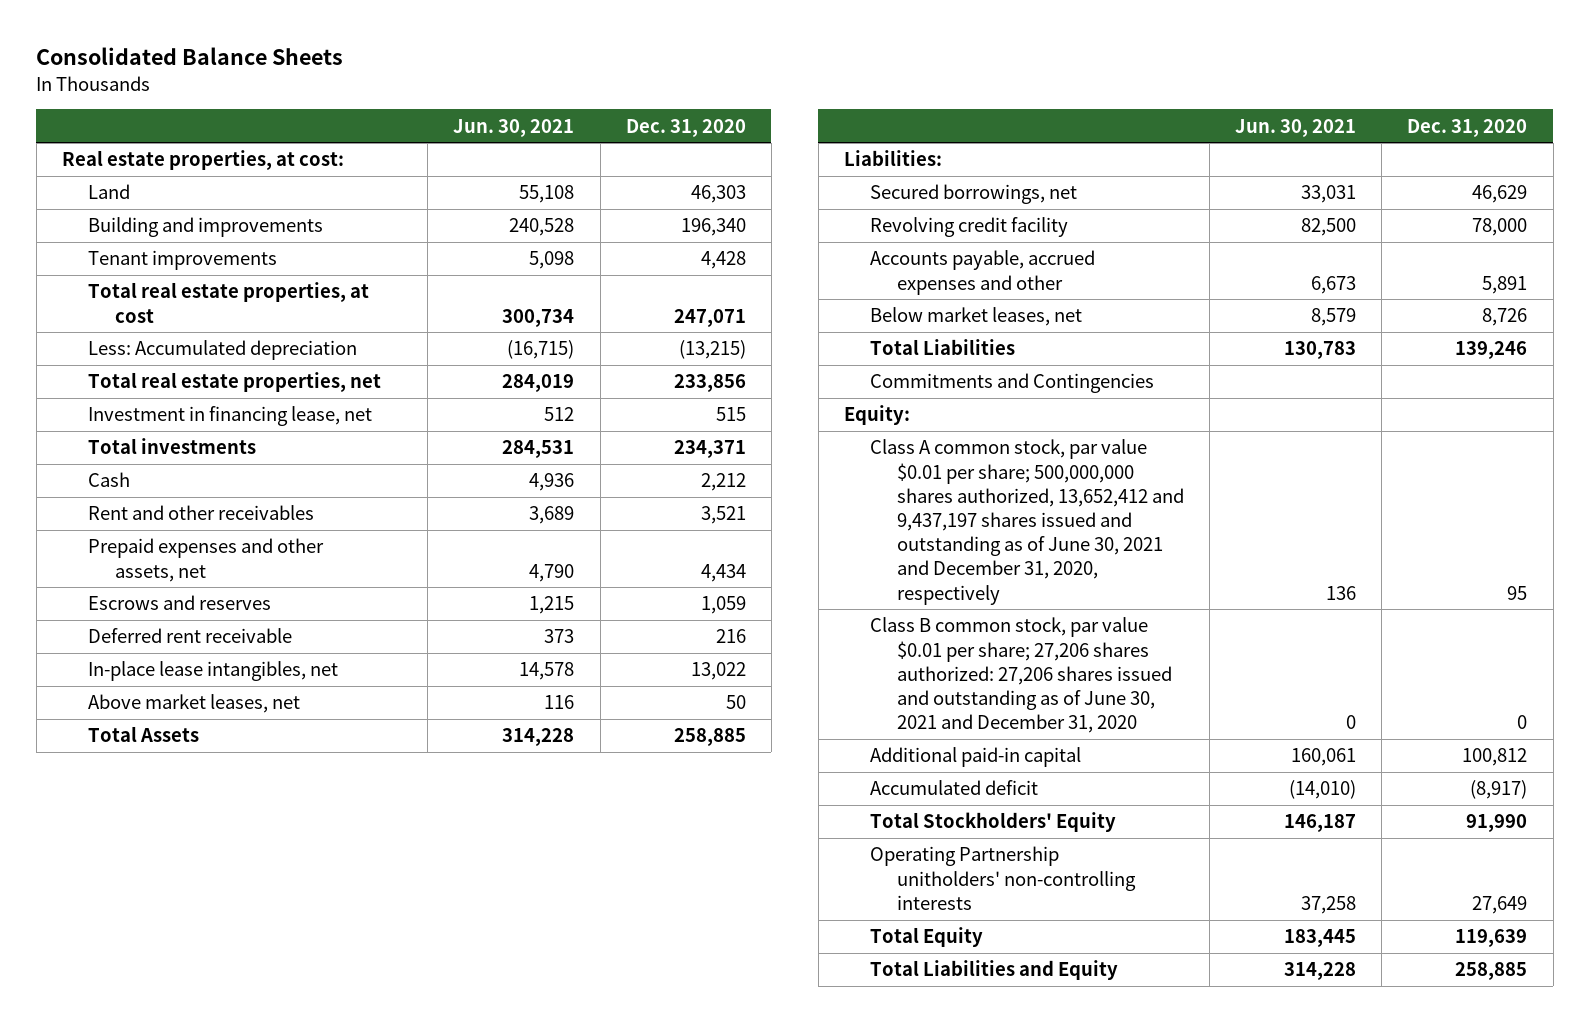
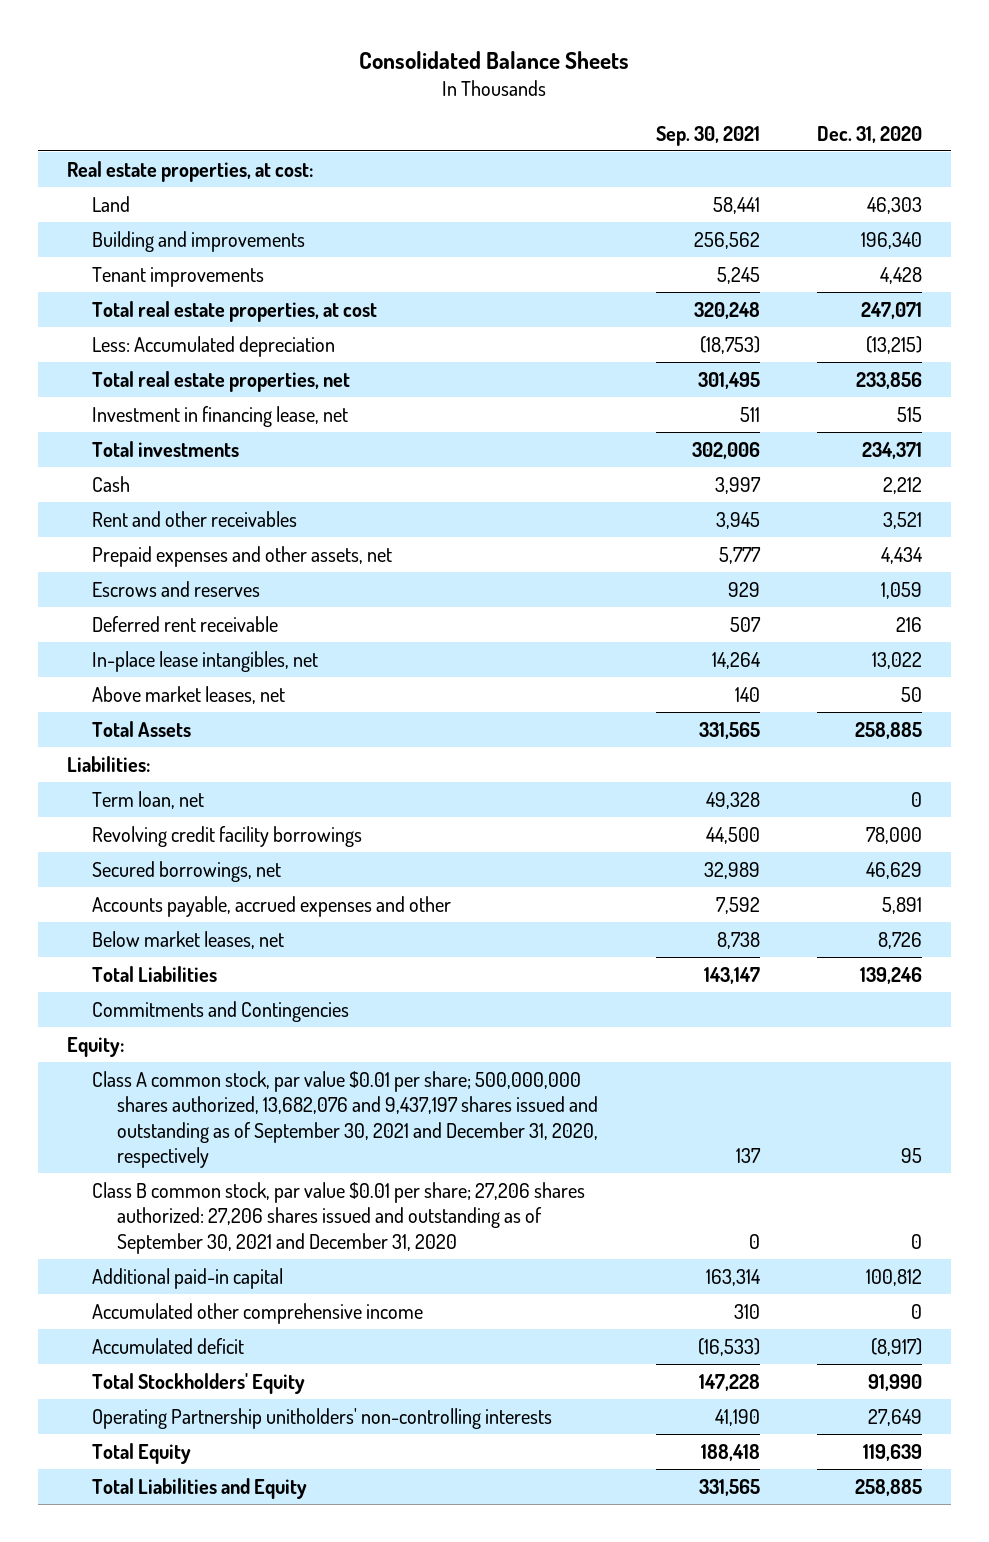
- | Jun. 30, 2021 | Dec. 31, 2020
+ | Sep. 30, 2021 | Dec. 31, 2020
+ Term loan, net | 49,328 | 0
+ Revolving credit facility borrowings | 44,500 | 78,000
- Revolving credit facility | 82,500 | 78,000
- Class A common stock, par value $0.01 per share; 500,000,000 shares authorized, 13,652,412 and 9,437,197 shares issued and outstanding as of June 30, 2021 and December 31, 2020, respectively | 136 | 95
- Class B common stock, par value $0.01 per share; 27,206 shares authorized: 27,206 shares issued and outstanding as of June 30, 2021 and December 31, 2020 | 0 | 0
+ Class A common stock, par value $0.01 per share; 500,000,000 shares authorized, 13,682,076 and 9,437,197 shares issued and outstanding as of September 30, 2021 and December 31, 2020, respectively | 137 | 95
+ Class B common stock, par value $0.01 per share; 27,206 shares authorized: 27,206 shares issued and outstanding as of September 30, 2021 and December 31, 2020 | 0 | 0
+ Accumulated other comprehensive income | 310 | 0

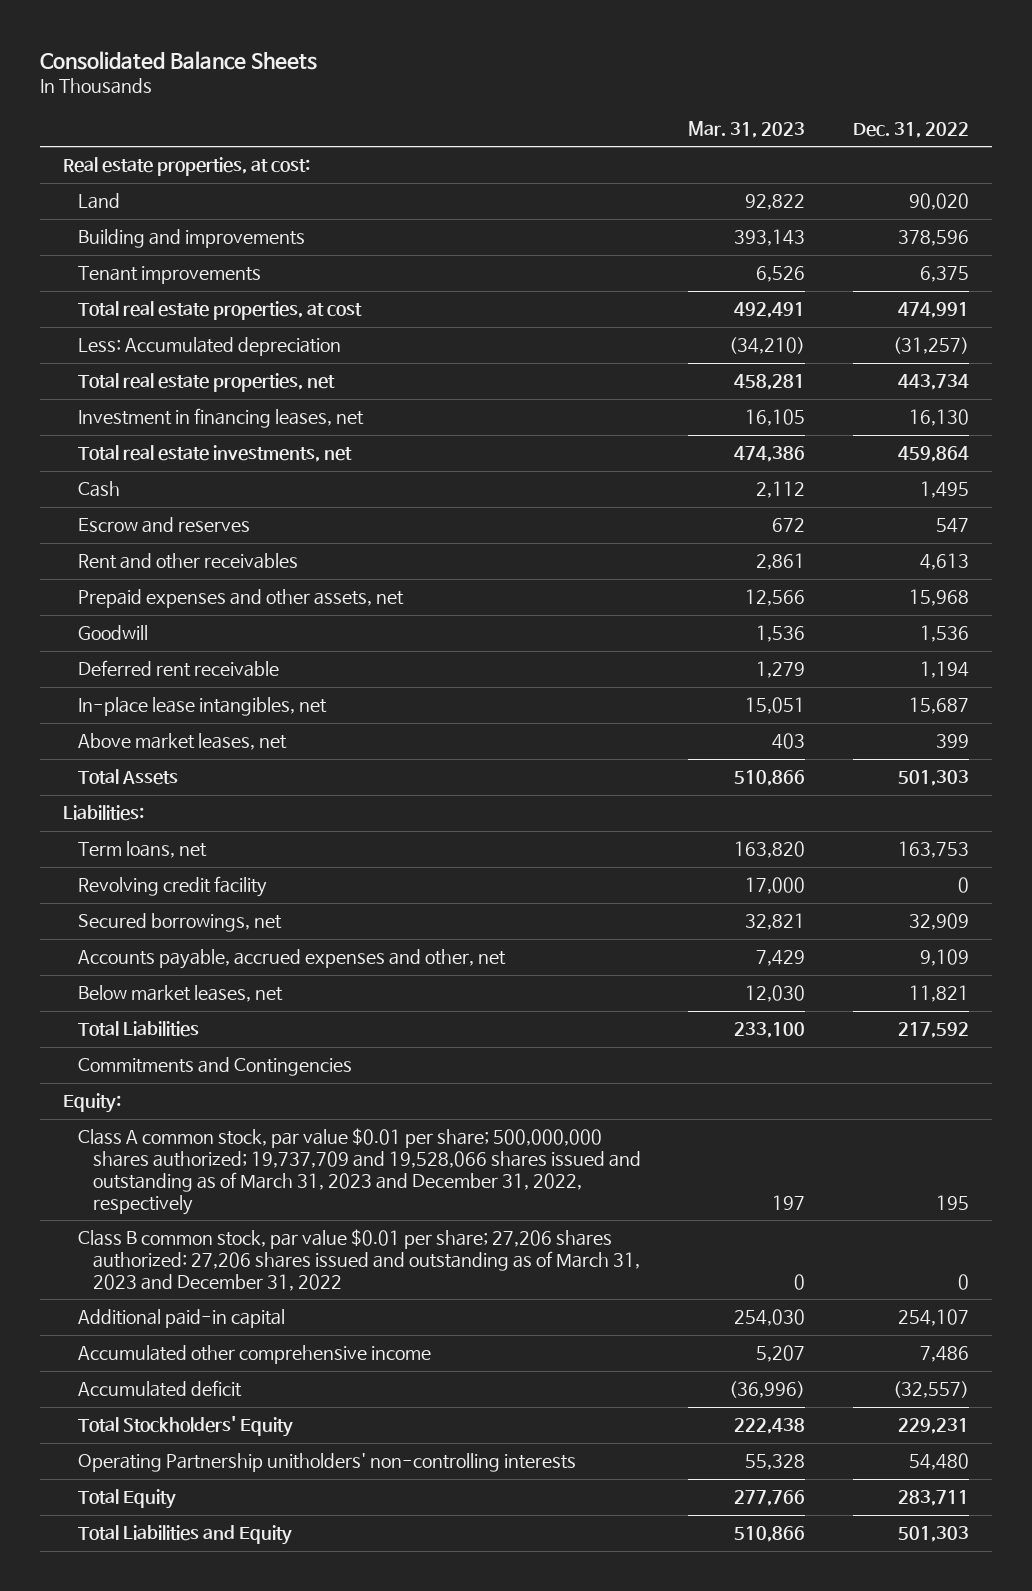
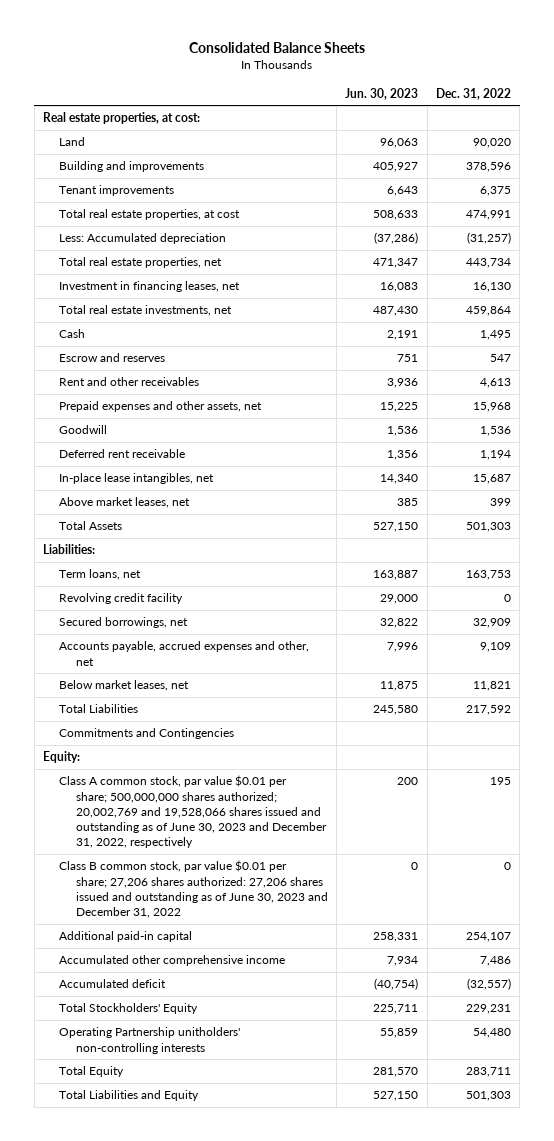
- | Mar. 31, 2023 | Dec. 31, 2022
+ | Jun. 30, 2023 | Dec. 31, 2022
- Class A common stock, par value $0.01 per share; 500,000,000 shares authorized; 19,737,709 and 19,528,066 shares issued and outstanding as of March 31, 2023 and December 31, 2022, respectively | 197 | 195
- Class B common stock, par value $0.01 per share; 27,206 shares authorized: 27,206 shares issued and outstanding as of March 31, 2023 and December 31, 2022 | 0 | 0
+ Class A common stock, par value $0.01 per share; 500,000,000 shares authorized; 20,002,769 and 19,528,066 shares issued and outstanding as of June 30, 2023 and December 31, 2022, respectively | 200 | 195
+ Class B common stock, par value $0.01 per share; 27,206 shares authorized: 27,206 shares issued and outstanding as of June 30, 2023 and December 31, 2022 | 0 | 0

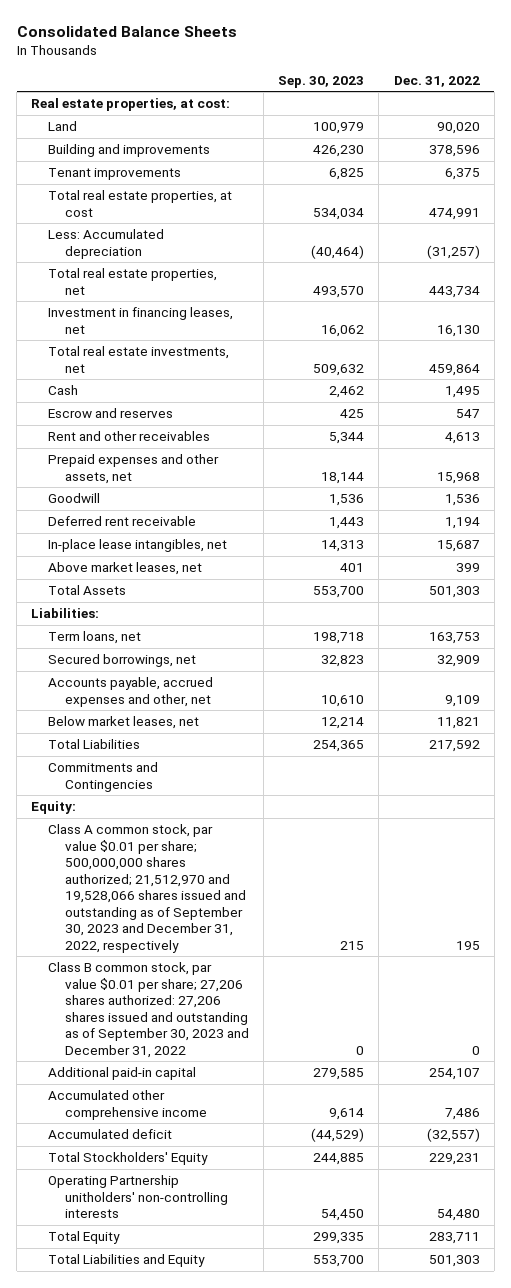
- | Jun. 30, 2023 | Dec. 31, 2022
+ | Sep. 30, 2023 | Dec. 31, 2022
- Revolving credit facility | 29,000 | 0
- Class A common stock, par value $0.01 per share; 500,000,000 shares authorized; 20,002,769 and 19,528,066 shares issued and outstanding as of June 30, 2023 and December 31, 2022, respectively | 200 | 195
- Class B common stock, par value $0.01 per share; 27,206 shares authorized: 27,206 shares issued and outstanding as of June 30, 2023 and December 31, 2022 | 0 | 0
+ Class A common stock, par value $0.01 per share; 500,000,000 shares authorized; 21,512,970 and 19,528,066 shares issued and outstanding as of September 30, 2023 and December 31, 2022, respectively | 215 | 195
+ Class B common stock, par value $0.01 per share; 27,206 shares authorized: 27,206 shares issued and outstanding as of September 30, 2023 and December 31, 2022 | 0 | 0

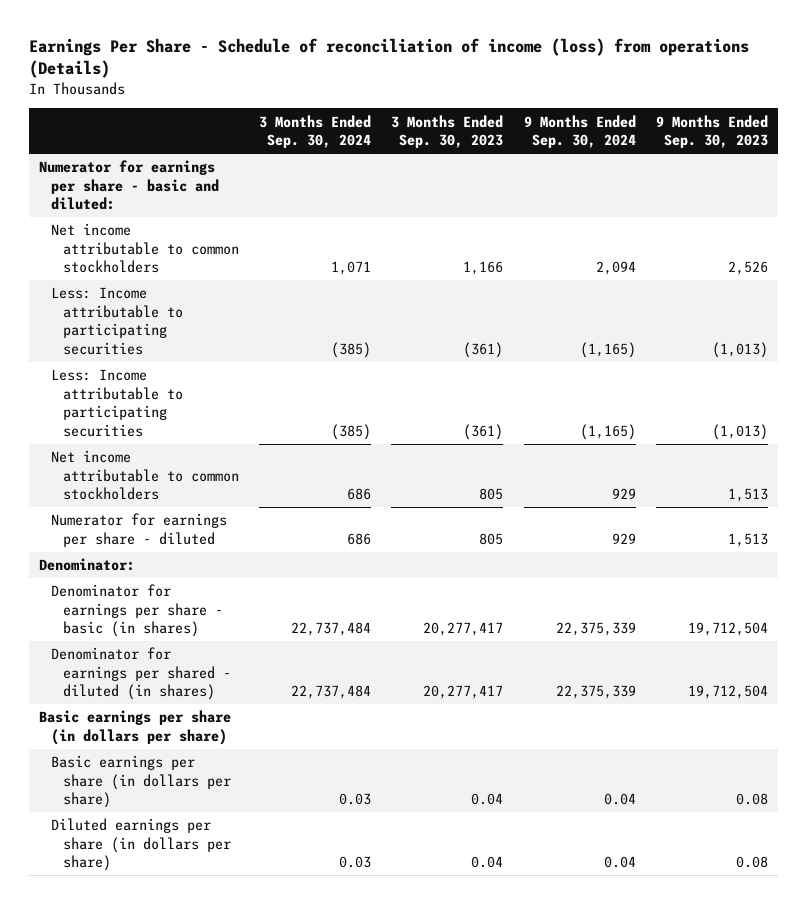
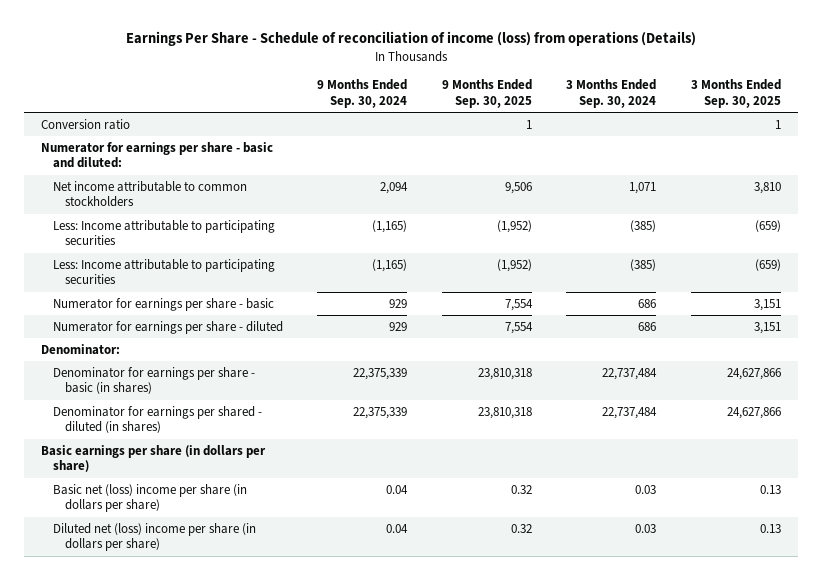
- | 3 Months Ended Sep. 30, 2024 | 3 Months Ended Sep. 30, 2023 | 9 Months Ended Sep. 30, 2024 | 9 Months Ended Sep. 30, 2023
+ | 9 Months Ended Sep. 30, 2024 | 9 Months Ended Sep. 30, 2025 | 3 Months Ended Sep. 30, 2024 | 3 Months Ended Sep. 30, 2025
+ Conversion ratio | | 1 | | 1
- Net income attributable to common stockholders | 686 | 805 | 929 | 1,513
+ Numerator for earnings per share - basic | 929 | 7,554 | 686 | 3,151
- Basic earnings per share (in dollars per share) | 0.03 | 0.04 | 0.04 | 0.08
- Diluted earnings per share (in dollars per share) | 0.03 | 0.04 | 0.04 | 0.08
+ Basic net (loss) income per share (in dollars per share) | 0.04 | 0.32 | 0.03 | 0.13
+ Diluted net (loss) income per share (in dollars per share) | 0.04 | 0.32 | 0.03 | 0.13

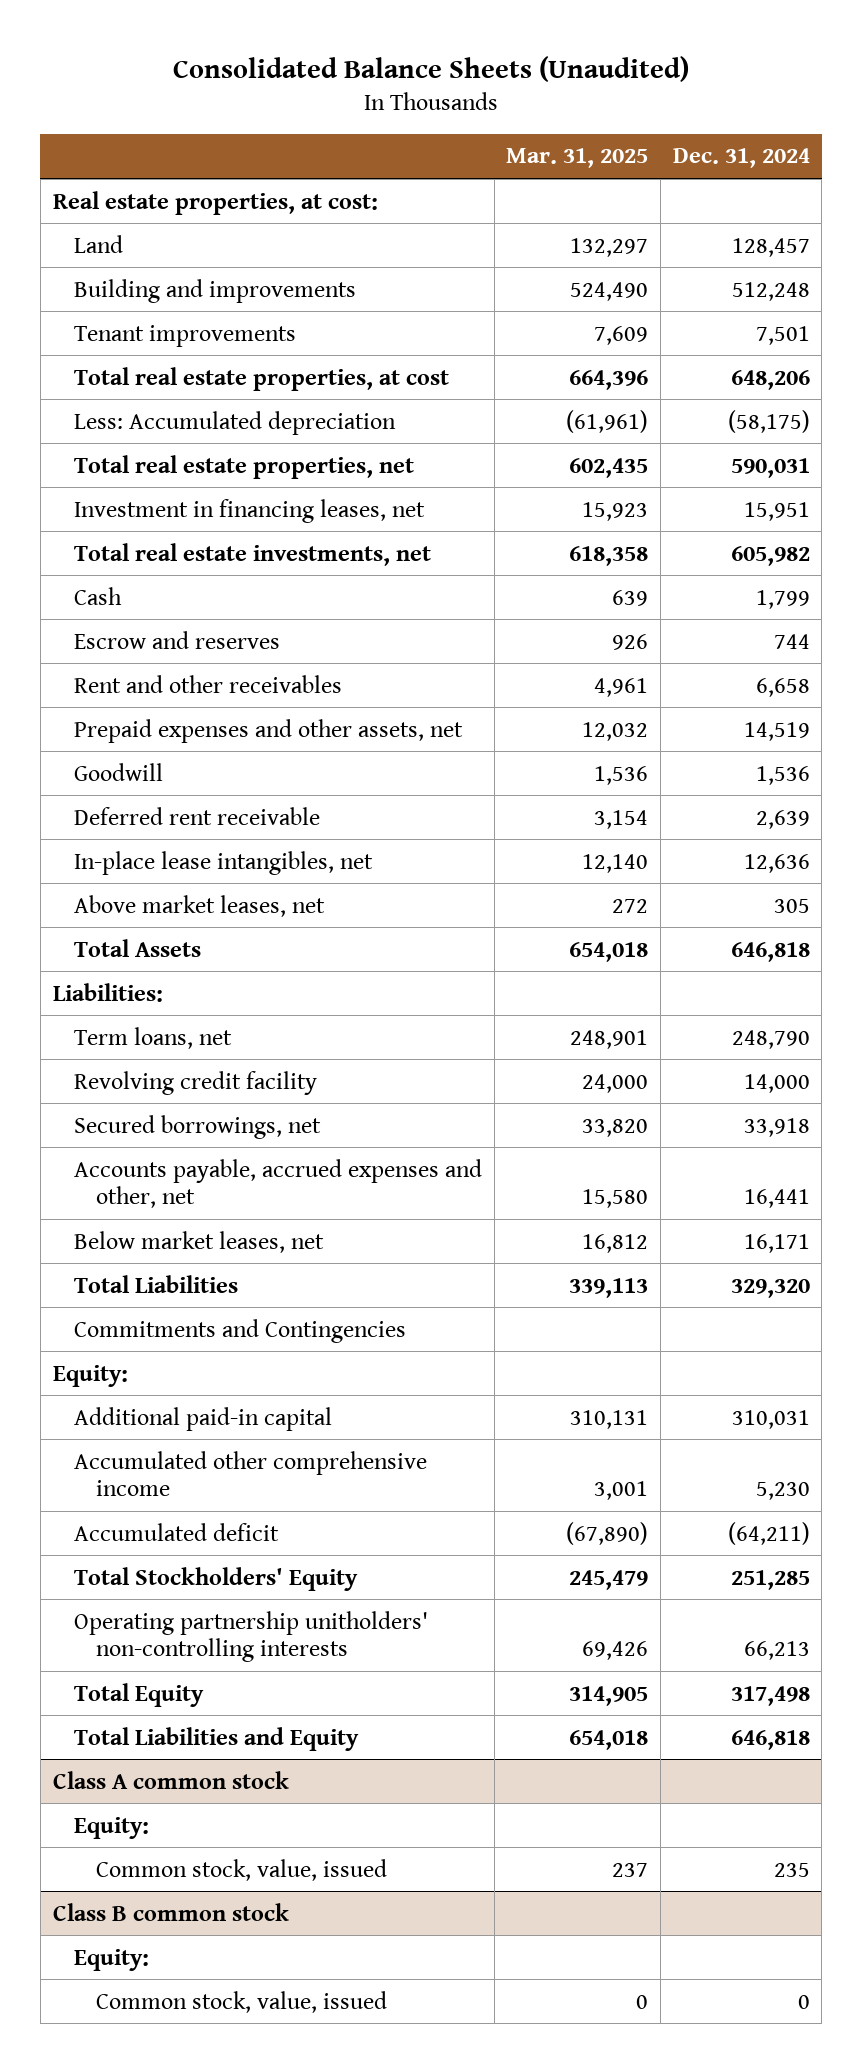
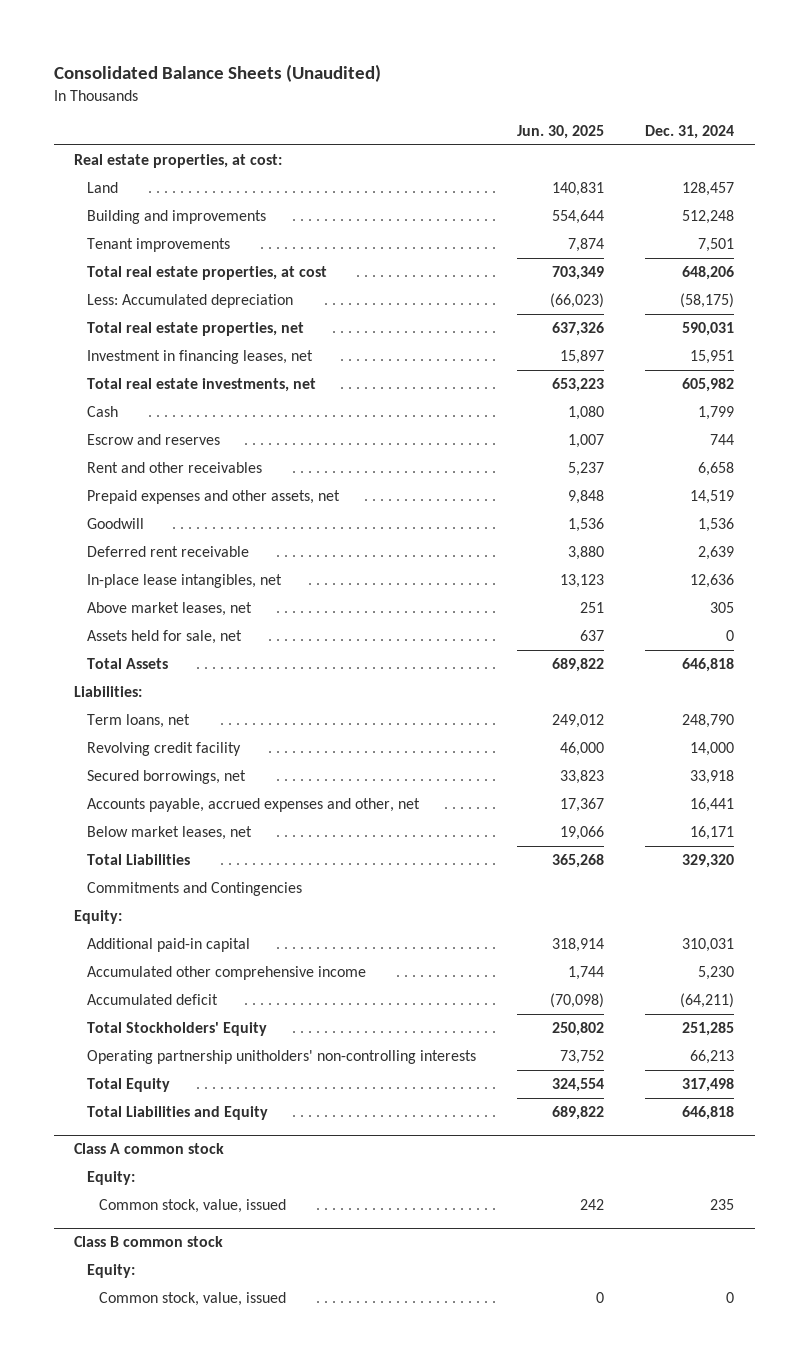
- | Mar. 31, 2025 | Dec. 31, 2024
+ | Jun. 30, 2025 | Dec. 31, 2024
+ Assets held for sale, net | 637 | 0

